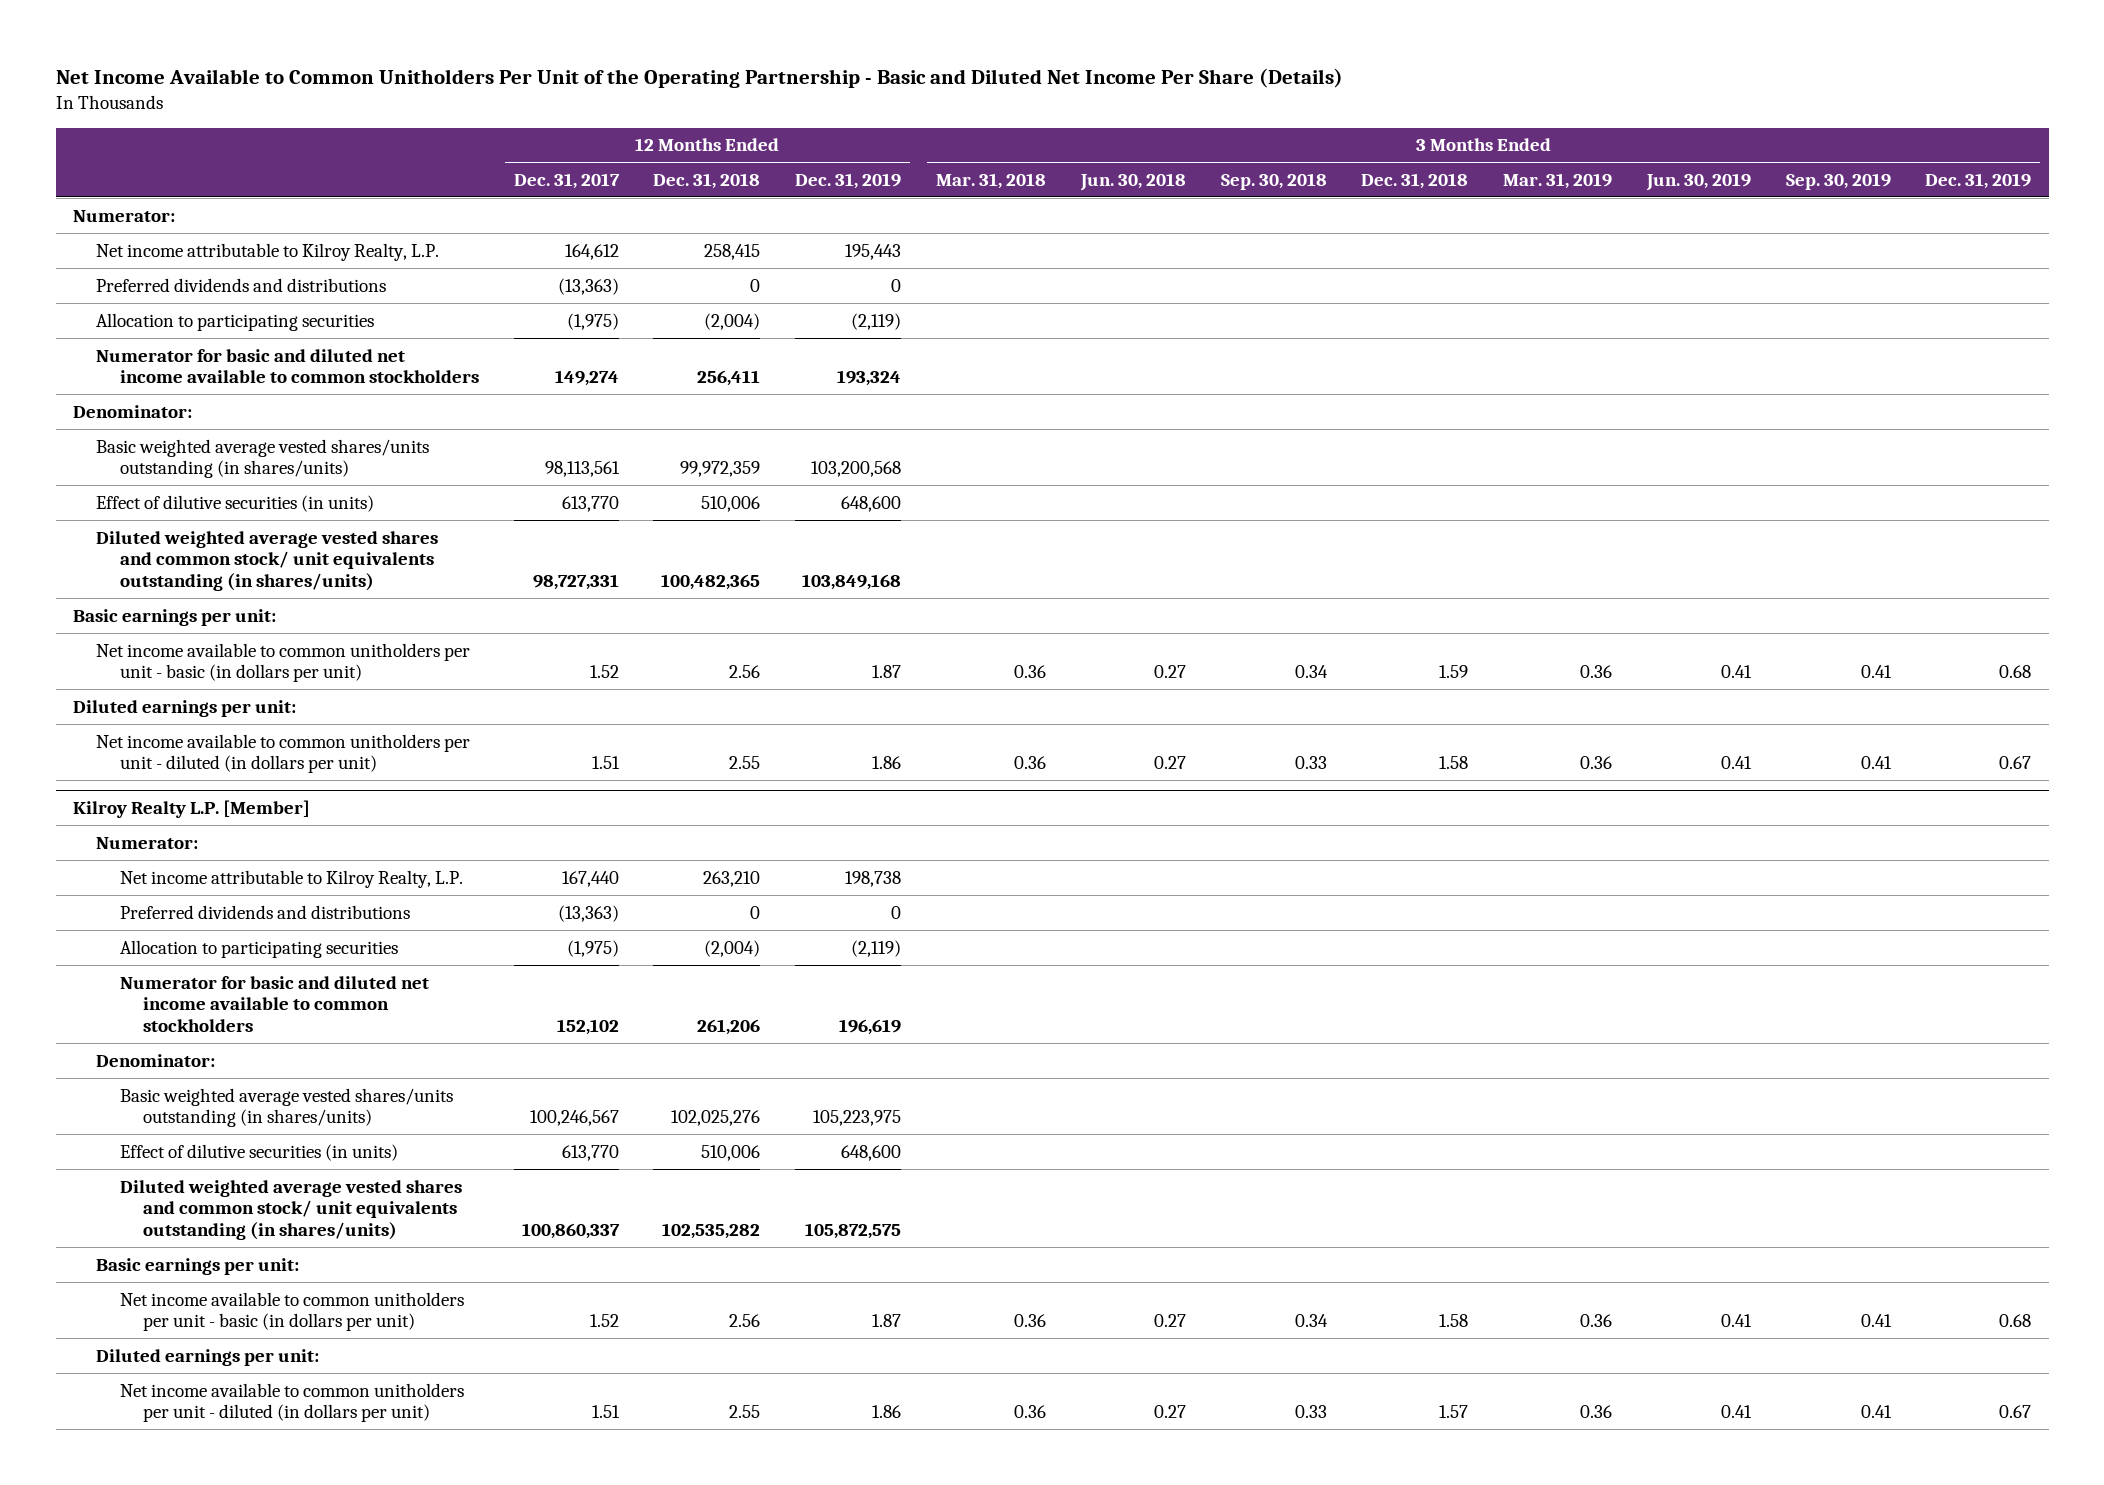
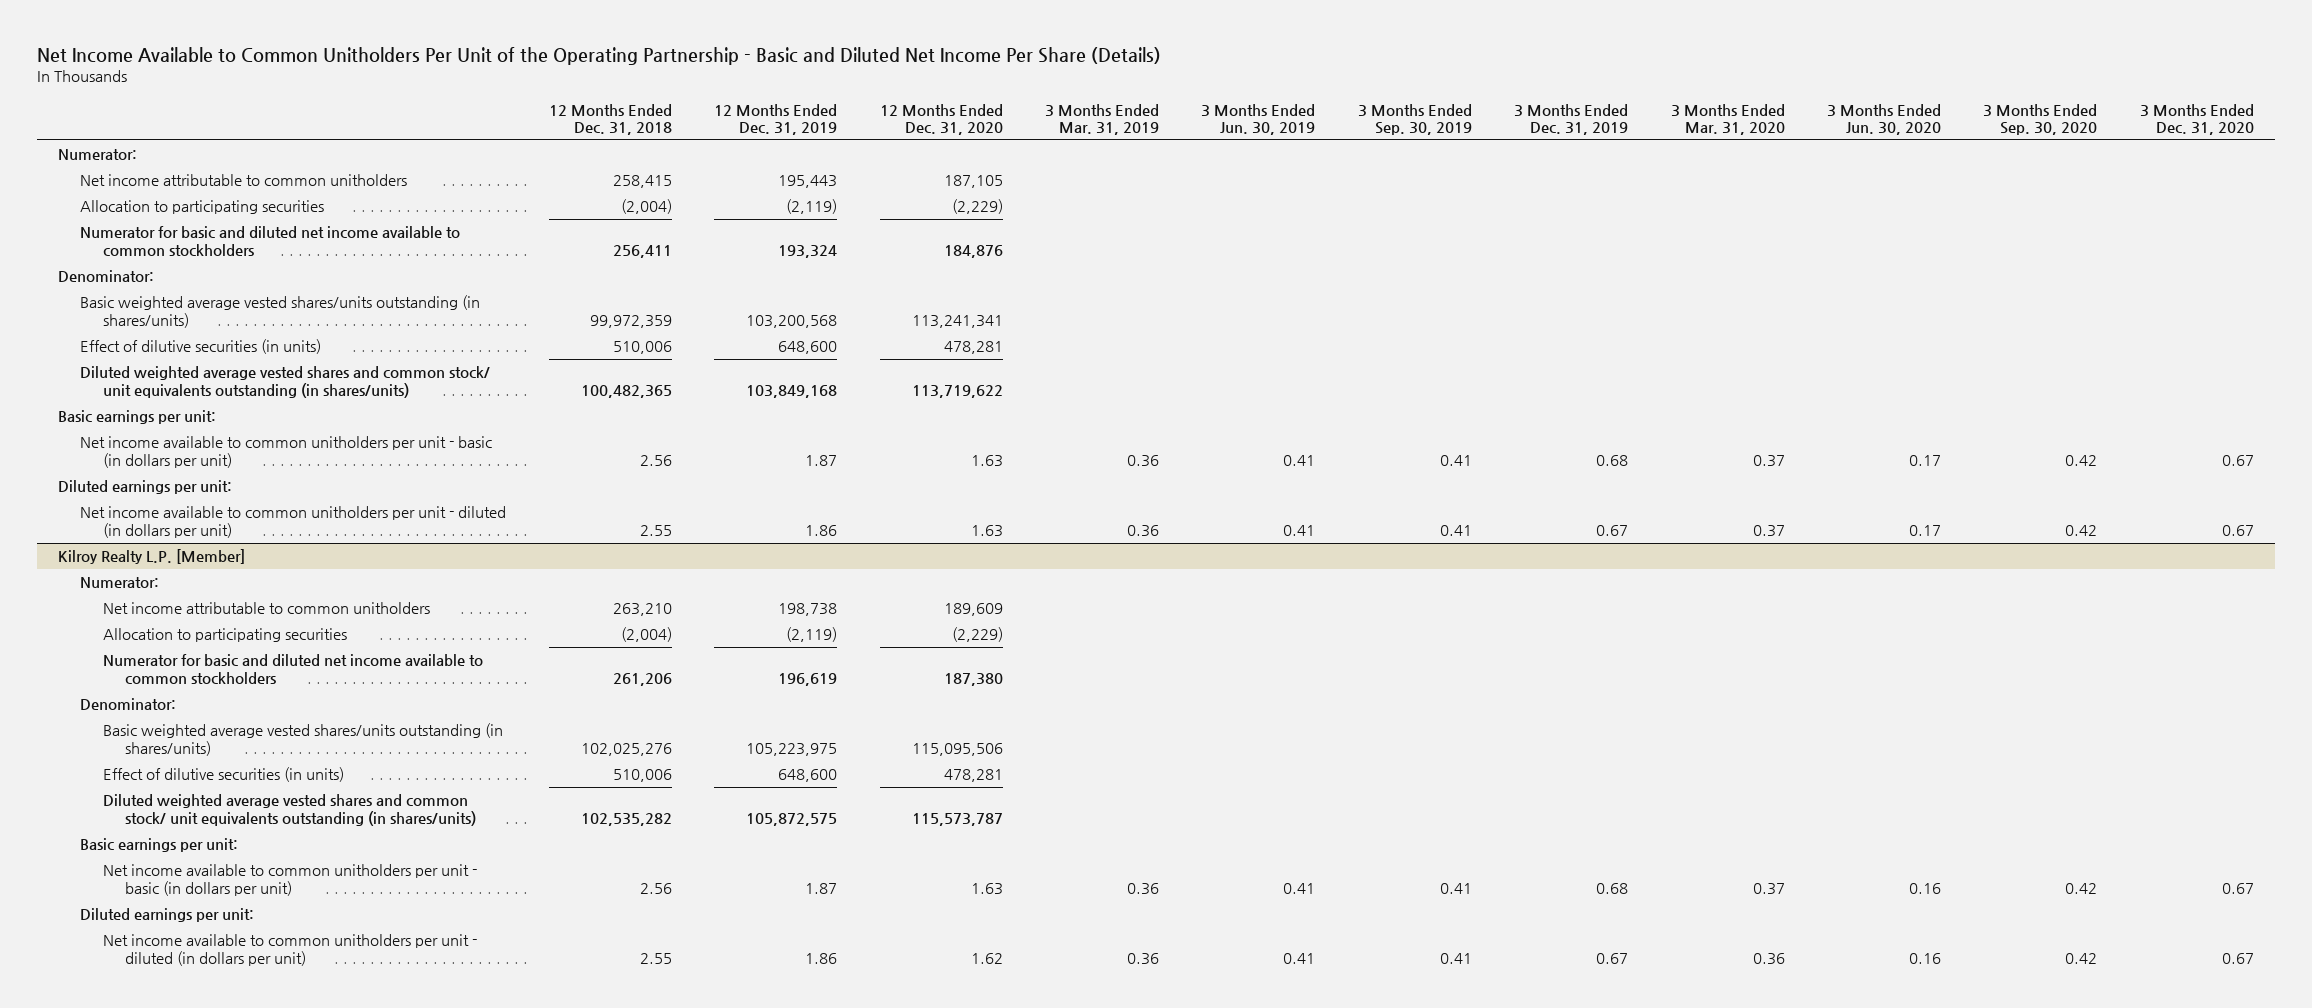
- | 12 Months Ended Dec. 31, 2017 | 12 Months Ended Dec. 31, 2018 | 12 Months Ended Dec. 31, 2019 | 3 Months Ended Mar. 31, 2018 | 3 Months Ended Jun. 30, 2018 | 3 Months Ended Sep. 30, 2018 | 3 Months Ended Dec. 31, 2018 | 3 Months Ended Mar. 31, 2019 | 3 Months Ended Jun. 30, 2019 | 3 Months Ended Sep. 30, 2019 | 3 Months Ended Dec. 31, 2019
+ | 12 Months Ended Dec. 31, 2018 | 12 Months Ended Dec. 31, 2019 | 12 Months Ended Dec. 31, 2020 | 3 Months Ended Mar. 31, 2019 | 3 Months Ended Jun. 30, 2019 | 3 Months Ended Sep. 30, 2019 | 3 Months Ended Dec. 31, 2019 | 3 Months Ended Mar. 31, 2020 | 3 Months Ended Jun. 30, 2020 | 3 Months Ended Sep. 30, 2020 | 3 Months Ended Dec. 31, 2020
- Net income attributable to Kilroy Realty, L.P. | 164,612 | 258,415 | 195,443 | | | | | | | |
- Preferred dividends and distributions | (13,363) | 0 | 0 | | | | | | | |
+ Net income attributable to common unitholders | 258,415 | 195,443 | 187,105 | | | | | | | |
@ Kilroy Realty L.P. [Member]
- Net income attributable to Kilroy Realty, L.P. | 167,440 | 263,210 | 198,738 | | | | | | | |
- Preferred dividends and distributions | (13,363) | 0 | 0 | | | | | | | |
+ Net income attributable to common unitholders | 263,210 | 198,738 | 189,609 | | | | | | | |

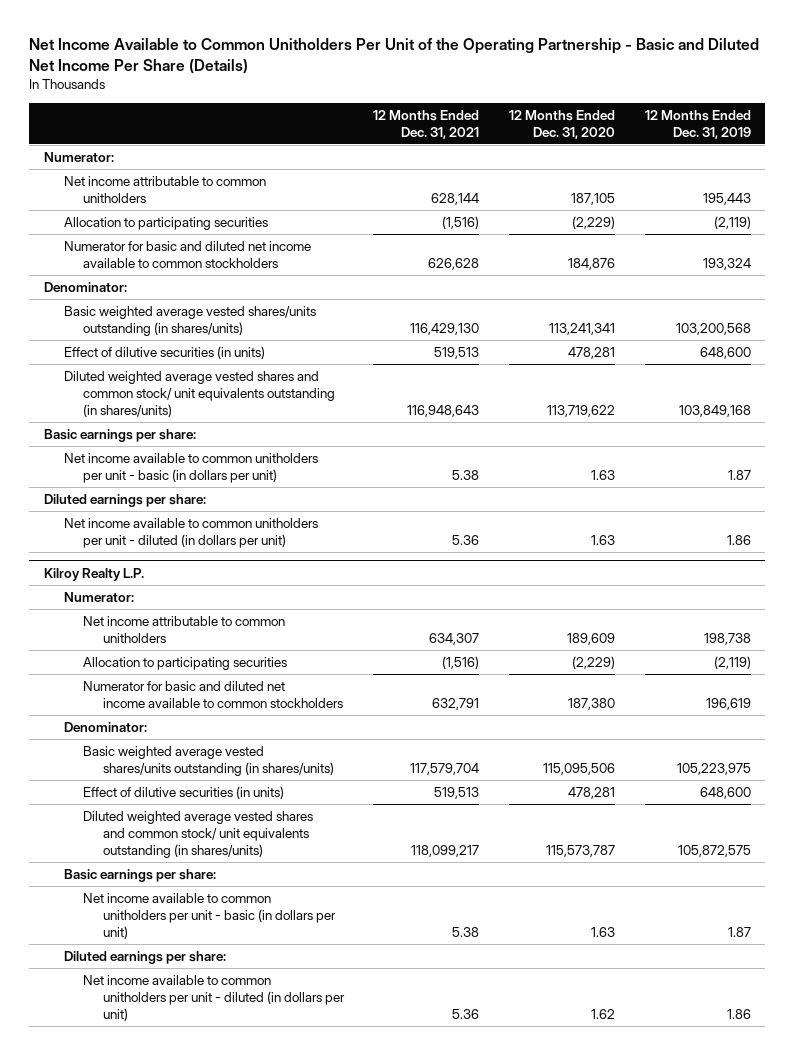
- | 12 Months Ended Dec. 31, 2018 | 12 Months Ended Dec. 31, 2019 | 12 Months Ended Dec. 31, 2020 | 3 Months Ended Mar. 31, 2019 | 3 Months Ended Jun. 30, 2019 | 3 Months Ended Sep. 30, 2019 | 3 Months Ended Dec. 31, 2019 | 3 Months Ended Mar. 31, 2020 | 3 Months Ended Jun. 30, 2020 | 3 Months Ended Sep. 30, 2020 | 3 Months Ended Dec. 31, 2020
+ | 12 Months Ended Dec. 31, 2021 | 12 Months Ended Dec. 31, 2020 | 12 Months Ended Dec. 31, 2019
- Basic earnings per unit:
+ Basic earnings per share:
- Diluted earnings per unit:
+ Diluted earnings per share:
- Kilroy Realty L.P. [Member]
+ Kilroy Realty L.P.
- Basic earnings per unit:
+ Basic earnings per share:
- Diluted earnings per unit:
+ Diluted earnings per share:

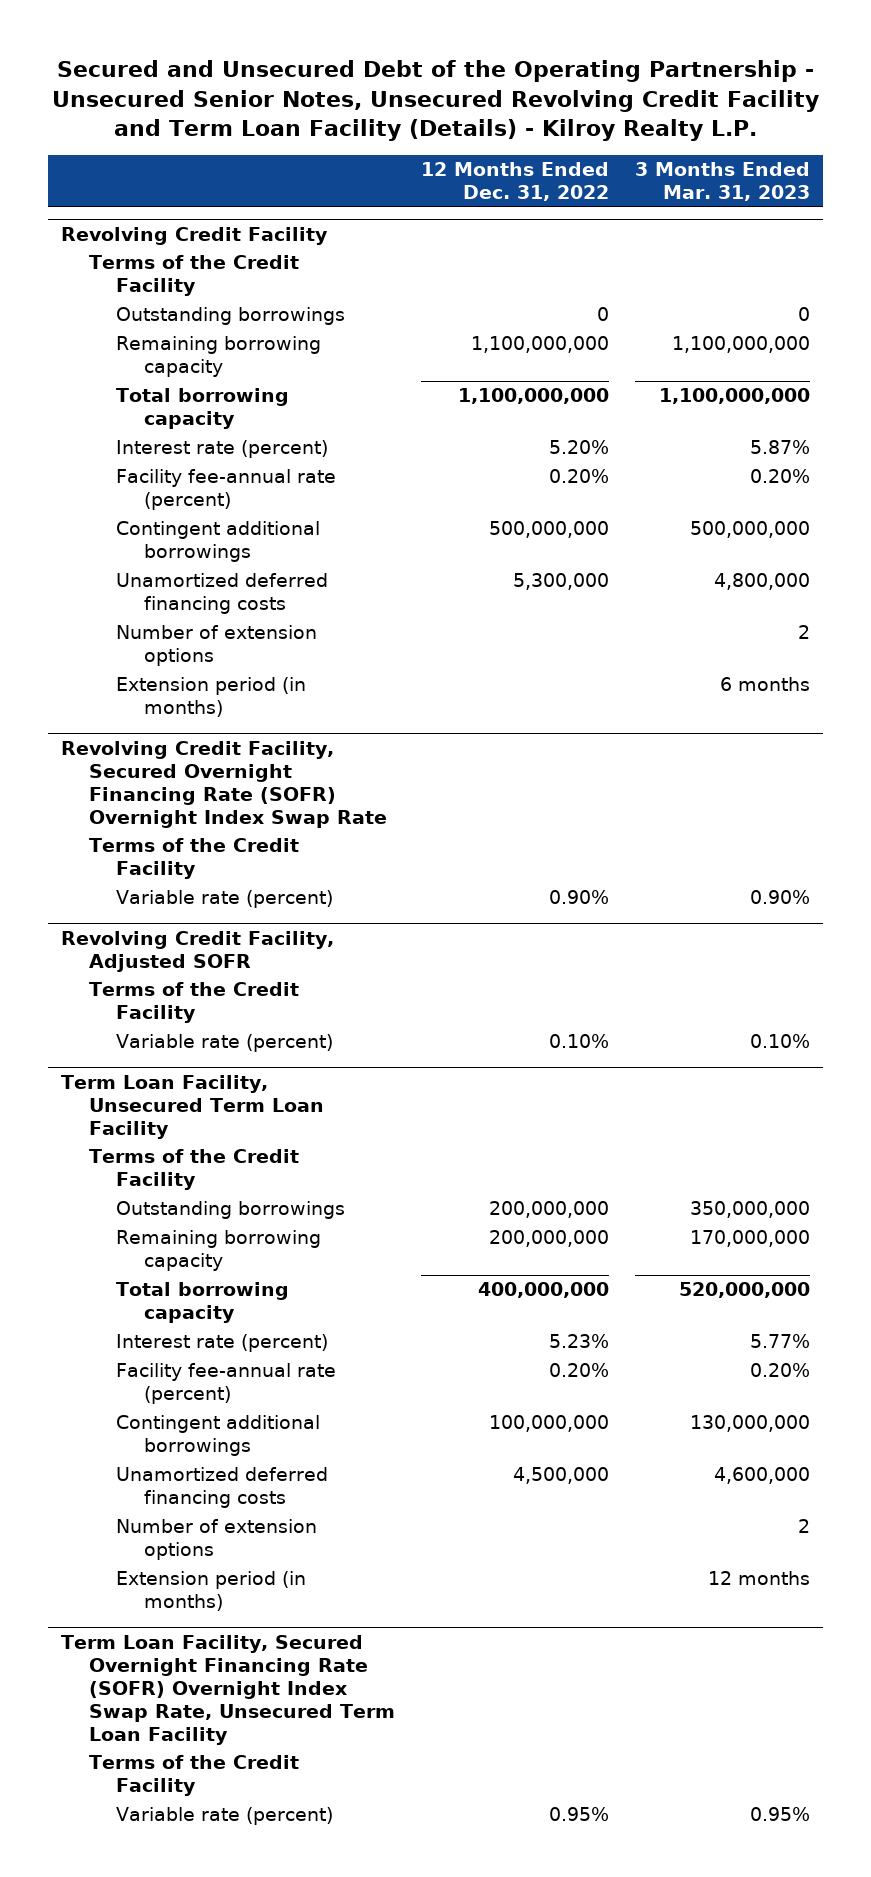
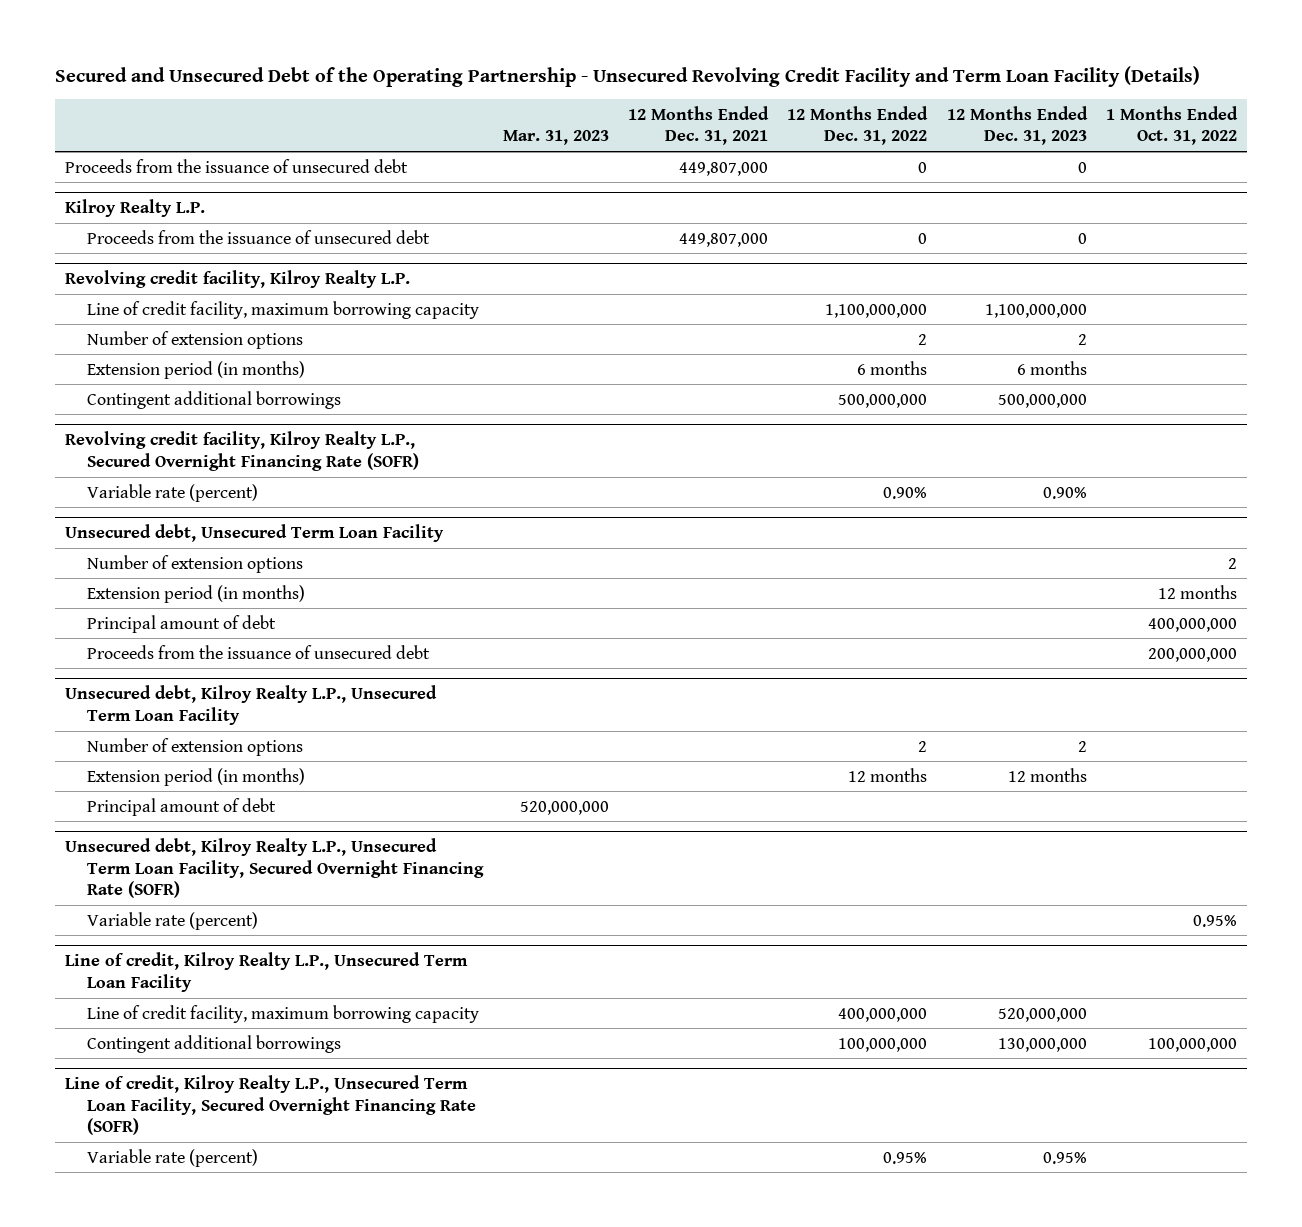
- Secured and Unsecured Debt of the Operating Partnership - Unsecured Senior Notes, Unsecured Revolving Credit Facility and Term Loan Facility (Details) - Kilroy Realty L.P.
+ Secured and Unsecured Debt of the Operating Partnership - Unsecured Revolving Credit Facility and Term Loan Facility (Details)
- | 12 Months Ended Dec. 31, 2022 | 3 Months Ended Mar. 31, 2023
+ | Mar. 31, 2023 | 12 Months Ended Dec. 31, 2021 | 12 Months Ended Dec. 31, 2022 | 12 Months Ended Dec. 31, 2023 | 1 Months Ended Oct. 31, 2022
- Revolving Credit Facility
- Terms of the Credit Facility
- Outstanding borrowings | 0 | 0
- Remaining borrowing capacity | 1,100,000,000 | 1,100,000,000
- Total borrowing capacity | 1,100,000,000 | 1,100,000,000
- Interest rate (percent) | 5.20% | 5.87%
- Facility fee-annual rate (percent) | 0.20% | 0.20%
+ Proceeds from the issuance of unsecured debt | | 449,807,000 | 0 | 0 |
+ Kilroy Realty L.P.
+ Proceeds from the issuance of unsecured debt | | 449,807,000 | 0 | 0 |
+ Revolving credit facility, Kilroy Realty L.P.
+ Line of credit facility, maximum borrowing capacity | | | 1,100,000,000 | 1,100,000,000 |
+ Number of extension options | | | 2 | 2 |
+ Extension period (in months) | | | 6 months | 6 months |
- Unamortized deferred financing costs | 5,300,000 | 4,800,000
- Number of extension options | | 2
- Extension period (in months) | | 6 months
- Revolving Credit Facility, Secured Overnight Financing Rate (SOFR) Overnight Index Swap Rate
- Terms of the Credit Facility
+ Revolving credit facility, Kilroy Realty L.P., Secured Overnight Financing Rate (SOFR)
- Revolving Credit Facility, Adjusted SOFR
- Terms of the Credit Facility
- Variable rate (percent) | 0.10% | 0.10%
- Term Loan Facility, Unsecured Term Loan Facility
- Terms of the Credit Facility
- Outstanding borrowings | 200,000,000 | 350,000,000
- Remaining borrowing capacity | 200,000,000 | 170,000,000
- Total borrowing capacity | 400,000,000 | 520,000,000
- Interest rate (percent) | 5.23% | 5.77%
- Facility fee-annual rate (percent) | 0.20% | 0.20%
- Contingent additional borrowings | 100,000,000 | 130,000,000
- Unamortized deferred financing costs | 4,500,000 | 4,600,000
+ Unsecured debt, Unsecured Term Loan Facility
- Term Loan Facility, Secured Overnight Financing Rate (SOFR) Overnight Index Swap Rate, Unsecured Term Loan Facility
- Terms of the Credit Facility
+ Principal amount of debt | | | | | 400,000,000
+ Proceeds from the issuance of unsecured debt | | | | | 200,000,000
+ Unsecured debt, Kilroy Realty L.P., Unsecured Term Loan Facility
+ Number of extension options | | | 2 | 2 |
+ Extension period (in months) | | | 12 months | 12 months |
+ Principal amount of debt | 520,000,000 | | | |
+ Unsecured debt, Kilroy Realty L.P., Unsecured Term Loan Facility, Secured Overnight Financing Rate (SOFR)
+ Variable rate (percent) | | | | | 0.95%
+ Line of credit, Kilroy Realty L.P., Unsecured Term Loan Facility
+ Line of credit facility, maximum borrowing capacity | | | 400,000,000 | 520,000,000 |
+ Contingent additional borrowings | | | 100,000,000 | 130,000,000 | 100,000,000
+ Line of credit, Kilroy Realty L.P., Unsecured Term Loan Facility, Secured Overnight Financing Rate (SOFR)

